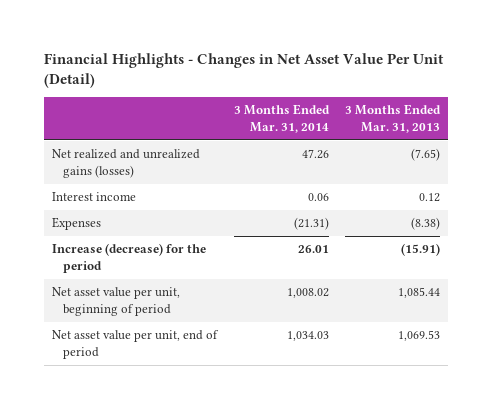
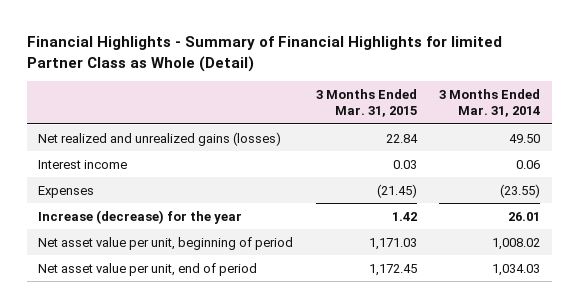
- Financial Highlights - Changes in Net Asset Value Per Unit (Detail)
+ Financial Highlights - Summary of Financial Highlights for limited Partner Class as Whole (Detail)
- | 3 Months Ended Mar. 31, 2014 | 3 Months Ended Mar. 31, 2013
+ | 3 Months Ended Mar. 31, 2015 | 3 Months Ended Mar. 31, 2014
- Net realized and unrealized gains (losses) | 47.26 | (7.65)
+ Net realized and unrealized gains (losses) | 22.84 | 49.50
- Expenses | (21.31) | (8.38)
- Increase (decrease) for the period | 26.01 | (15.91)
+ Expenses | (21.45) | (23.55)
+ Increase (decrease) for the year | 1.42 | 26.01

